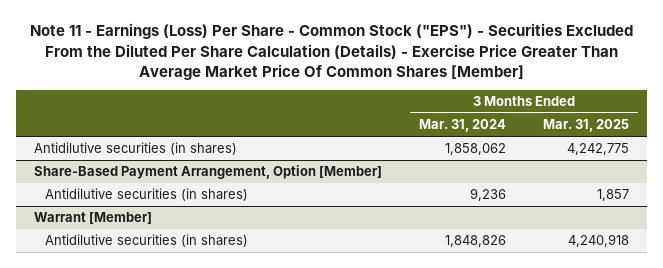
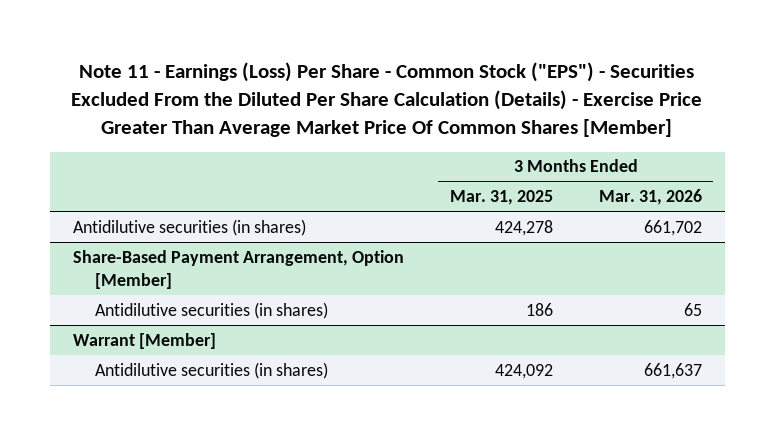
- | 3 Months Ended Mar. 31, 2024 | 3 Months Ended Mar. 31, 2025
+ | 3 Months Ended Mar. 31, 2025 | 3 Months Ended Mar. 31, 2026
- Antidilutive securities (in shares) | 1,858,062 | 4,242,775
+ Antidilutive securities (in shares) | 424,278 | 661,702
@ Share-Based Payment Arrangement, Option [Member]
- Antidilutive securities (in shares) | 9,236 | 1,857
+ Antidilutive securities (in shares) | 186 | 65
@ Warrant [Member]
- Antidilutive securities (in shares) | 1,848,826 | 4,240,918
+ Antidilutive securities (in shares) | 424,092 | 661,637

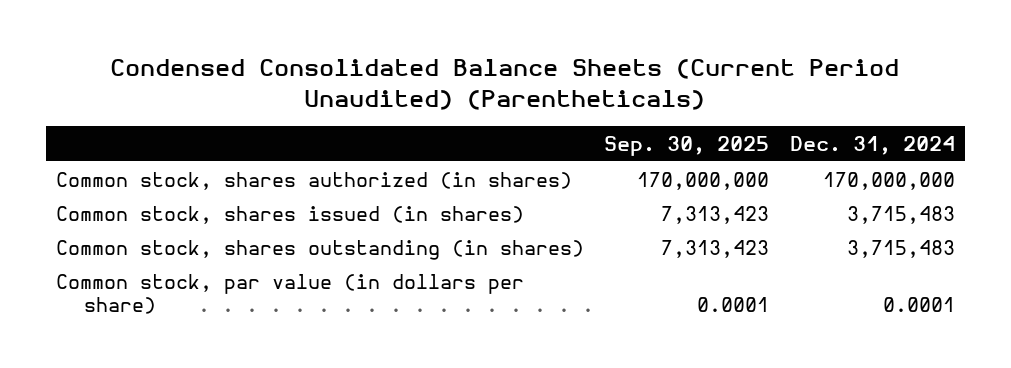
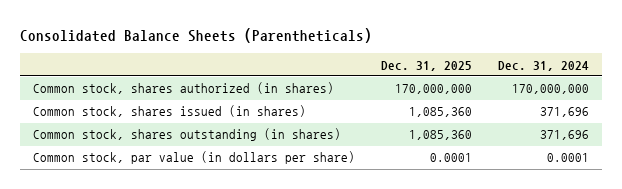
- Condensed Consolidated Balance Sheets (Current Period Unaudited) (Parentheticals)
+ Consolidated Balance Sheets (Parentheticals)
- | Sep. 30, 2025 | Dec. 31, 2024
+ | Dec. 31, 2025 | Dec. 31, 2024
- Common stock, shares issued (in shares) | 7,313,423 | 3,715,483
- Common stock, shares outstanding (in shares) | 7,313,423 | 3,715,483
+ Common stock, shares issued (in shares) | 1,085,360 | 371,696
+ Common stock, shares outstanding (in shares) | 1,085,360 | 371,696

